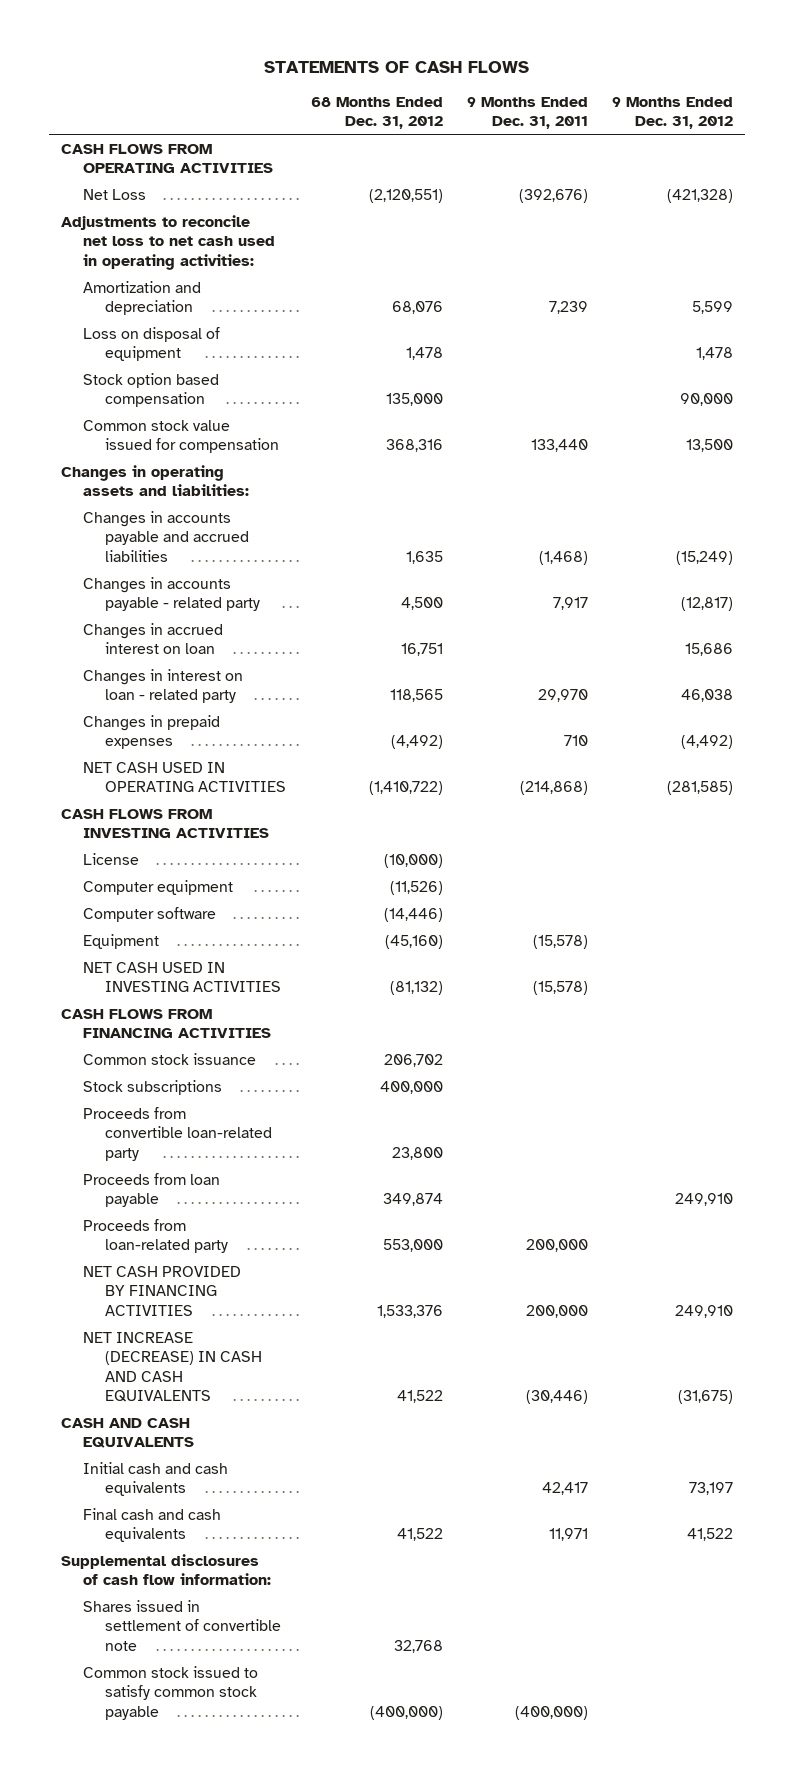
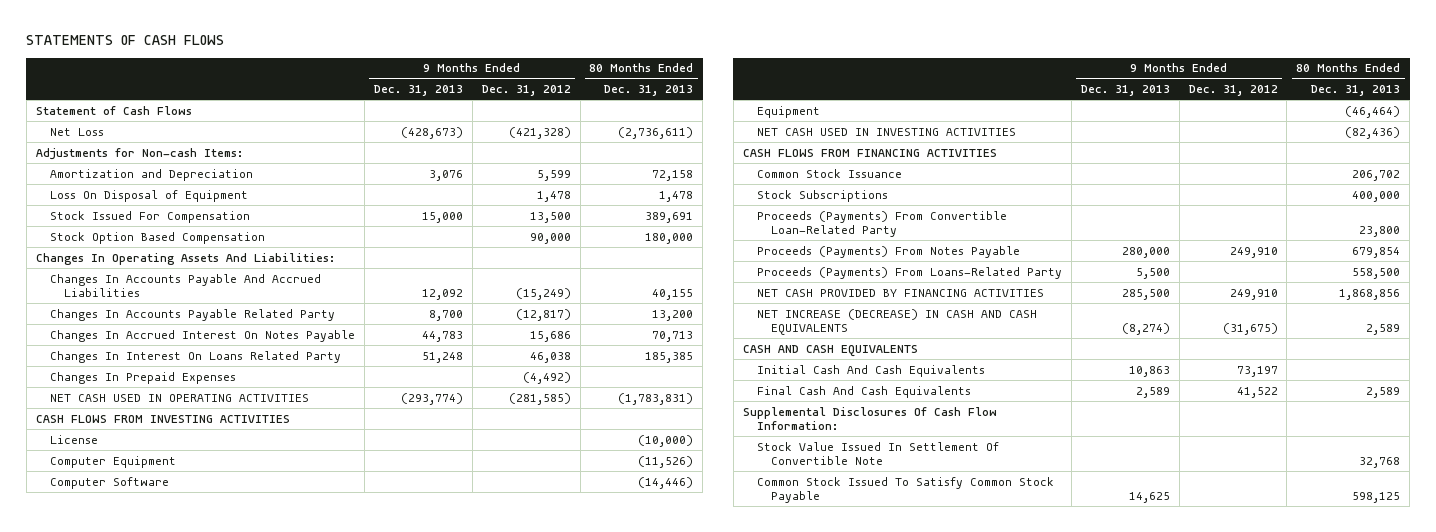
- | 68 Months Ended Dec. 31, 2012 | 9 Months Ended Dec. 31, 2011 | 9 Months Ended Dec. 31, 2012
+ | 9 Months Ended Dec. 31, 2013 | 9 Months Ended Dec. 31, 2012 | 80 Months Ended Dec. 31, 2013
- CASH FLOWS FROM OPERATING ACTIVITIES
+ Statement of Cash Flows
- Adjustments to reconcile net loss to net cash used in operating activities:
- Amortization and depreciation | 68,076 | 7,239 | 5,599
- Loss on disposal of equipment | 1,478 | | 1,478
- Stock option based compensation | 135,000 | | 90,000
- Common stock value issued for compensation | 368,316 | 133,440 | 13,500
- Changes in operating assets and liabilities:
- Changes in accounts payable and accrued liabilities | 1,635 | (1,468) | (15,249)
- Changes in accounts payable - related party | 4,500 | 7,917 | (12,817)
- Changes in accrued interest on loan | 16,751 | | 15,686
- Changes in interest on loan - related party | 118,565 | 29,970 | 46,038
- Changes in prepaid expenses | (4,492) | 710 | (4,492)
+ Adjustments for Non-cash Items:
+ Amortization and Depreciation | 3,076 | 5,599 | 72,158
+ Loss On Disposal of Equipment | | 1,478 | 1,478
+ Stock Issued For Compensation | 15,000 | 13,500 | 389,691
+ Stock Option Based Compensation | | 90,000 | 180,000
+ Changes In Operating Assets And Liabilities:
+ Changes In Accounts Payable And Accrued Liabilities | 12,092 | (15,249) | 40,155
+ Changes In Accounts Payable Related Party | 8,700 | (12,817) | 13,200
+ Changes In Accrued Interest On Notes Payable | 44,783 | 15,686 | 70,713
+ Changes In Interest On Loans Related Party | 51,248 | 46,038 | 185,385
+ Changes In Prepaid Expenses | | (4,492) |
- Computer equipment | (11,526) | |
- Computer software | (14,446) | |
+ Computer Equipment | | | (11,526)
+ Computer Software | | | (14,446)
- Common stock issuance | 206,702 | |
- Stock subscriptions | 400,000 | |
- Proceeds from convertible loan-related party | 23,800 | |
- Proceeds from loan payable | 349,874 | | 249,910
- Proceeds from loan-related party | 553,000 | 200,000 |
+ Common Stock Issuance | | | 206,702
+ Stock Subscriptions | | | 400,000
+ Proceeds (Payments) From Convertible Loan-Related Party | | | 23,800
+ Proceeds (Payments) From Notes Payable | 280,000 | 249,910 | 679,854
+ Proceeds (Payments) From Loans-Related Party | 5,500 | | 558,500
- Initial cash and cash equivalents | | 42,417 | 73,197
- Final cash and cash equivalents | 41,522 | 11,971 | 41,522
- Supplemental disclosures of cash flow information:
- Shares issued in settlement of convertible note | 32,768 | |
- Common stock issued to satisfy common stock payable | (400,000) | (400,000) |
+ Initial Cash And Cash Equivalents | 10,863 | 73,197 |
+ Final Cash And Cash Equivalents | 2,589 | 41,522 | 2,589
+ Supplemental Disclosures Of Cash Flow Information:
+ Stock Value Issued In Settlement Of Convertible Note | | | 32,768
+ Common Stock Issued To Satisfy Common Stock Payable | 14,625 | | 598,125

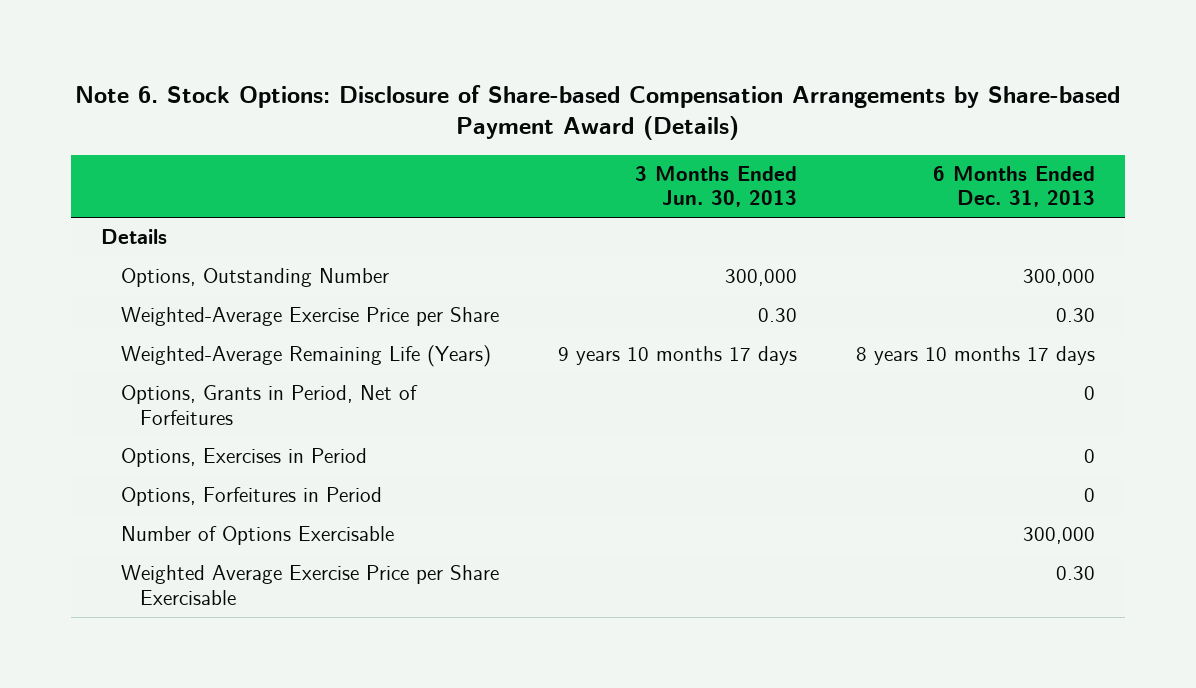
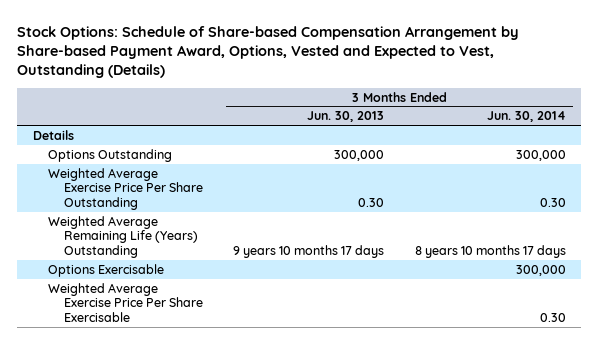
- Note 6. Stock Options: Disclosure of Share-based Compensation Arrangements by Share-based Payment Award (Details)
+ Stock Options: Schedule of Share-based Compensation Arrangement by Share-based Payment Award, Options, Vested and Expected to Vest, Outstanding (Details)
- | 3 Months Ended Jun. 30, 2013 | 6 Months Ended Dec. 31, 2013
+ | 3 Months Ended Jun. 30, 2013 | 3 Months Ended Jun. 30, 2014
- Options, Outstanding Number | 300,000 | 300,000
- Weighted-Average Exercise Price per Share | 0.30 | 0.30
- Weighted-Average Remaining Life (Years) | 9 years 10 months 17 days | 8 years 10 months 17 days
- Options, Grants in Period, Net of Forfeitures | | 0
- Options, Exercises in Period | | 0
- Options, Forfeitures in Period | | 0
- Number of Options Exercisable | | 300,000
- Weighted Average Exercise Price per Share Exercisable | | 0.30
+ Options Outstanding | 300,000 | 300,000
+ Weighted Average Exercise Price Per Share Outstanding | 0.30 | 0.30
+ Weighted Average Remaining Life (Years) Outstanding | 9 years 10 months 17 days | 8 years 10 months 17 days
+ Options Exercisable | | 300,000
+ Weighted Average Exercise Price Per Share Exercisable | | 0.30

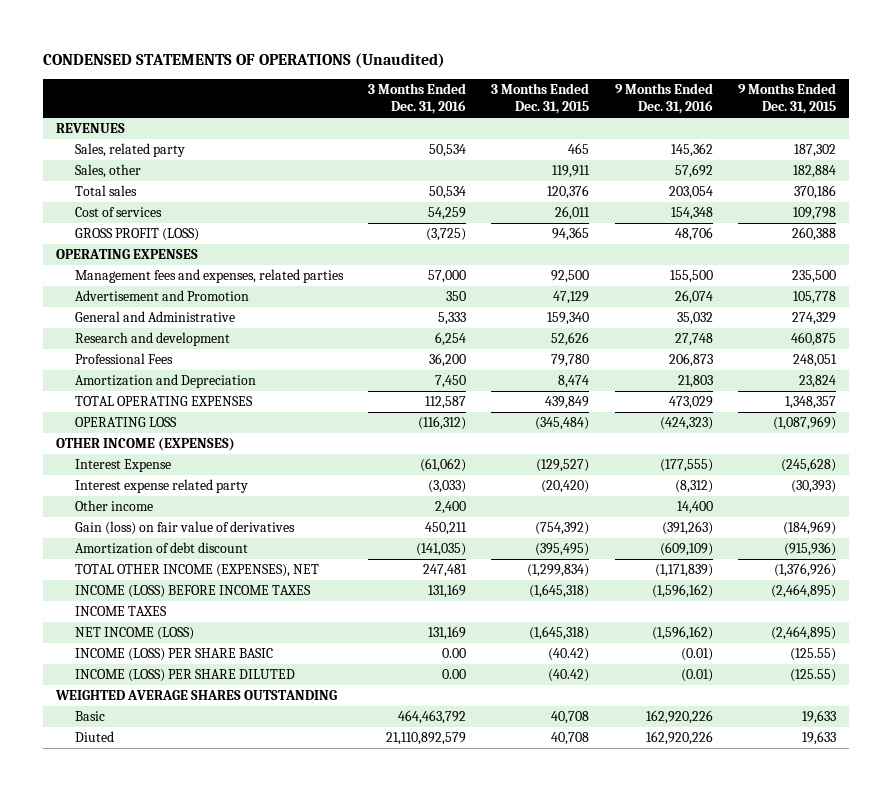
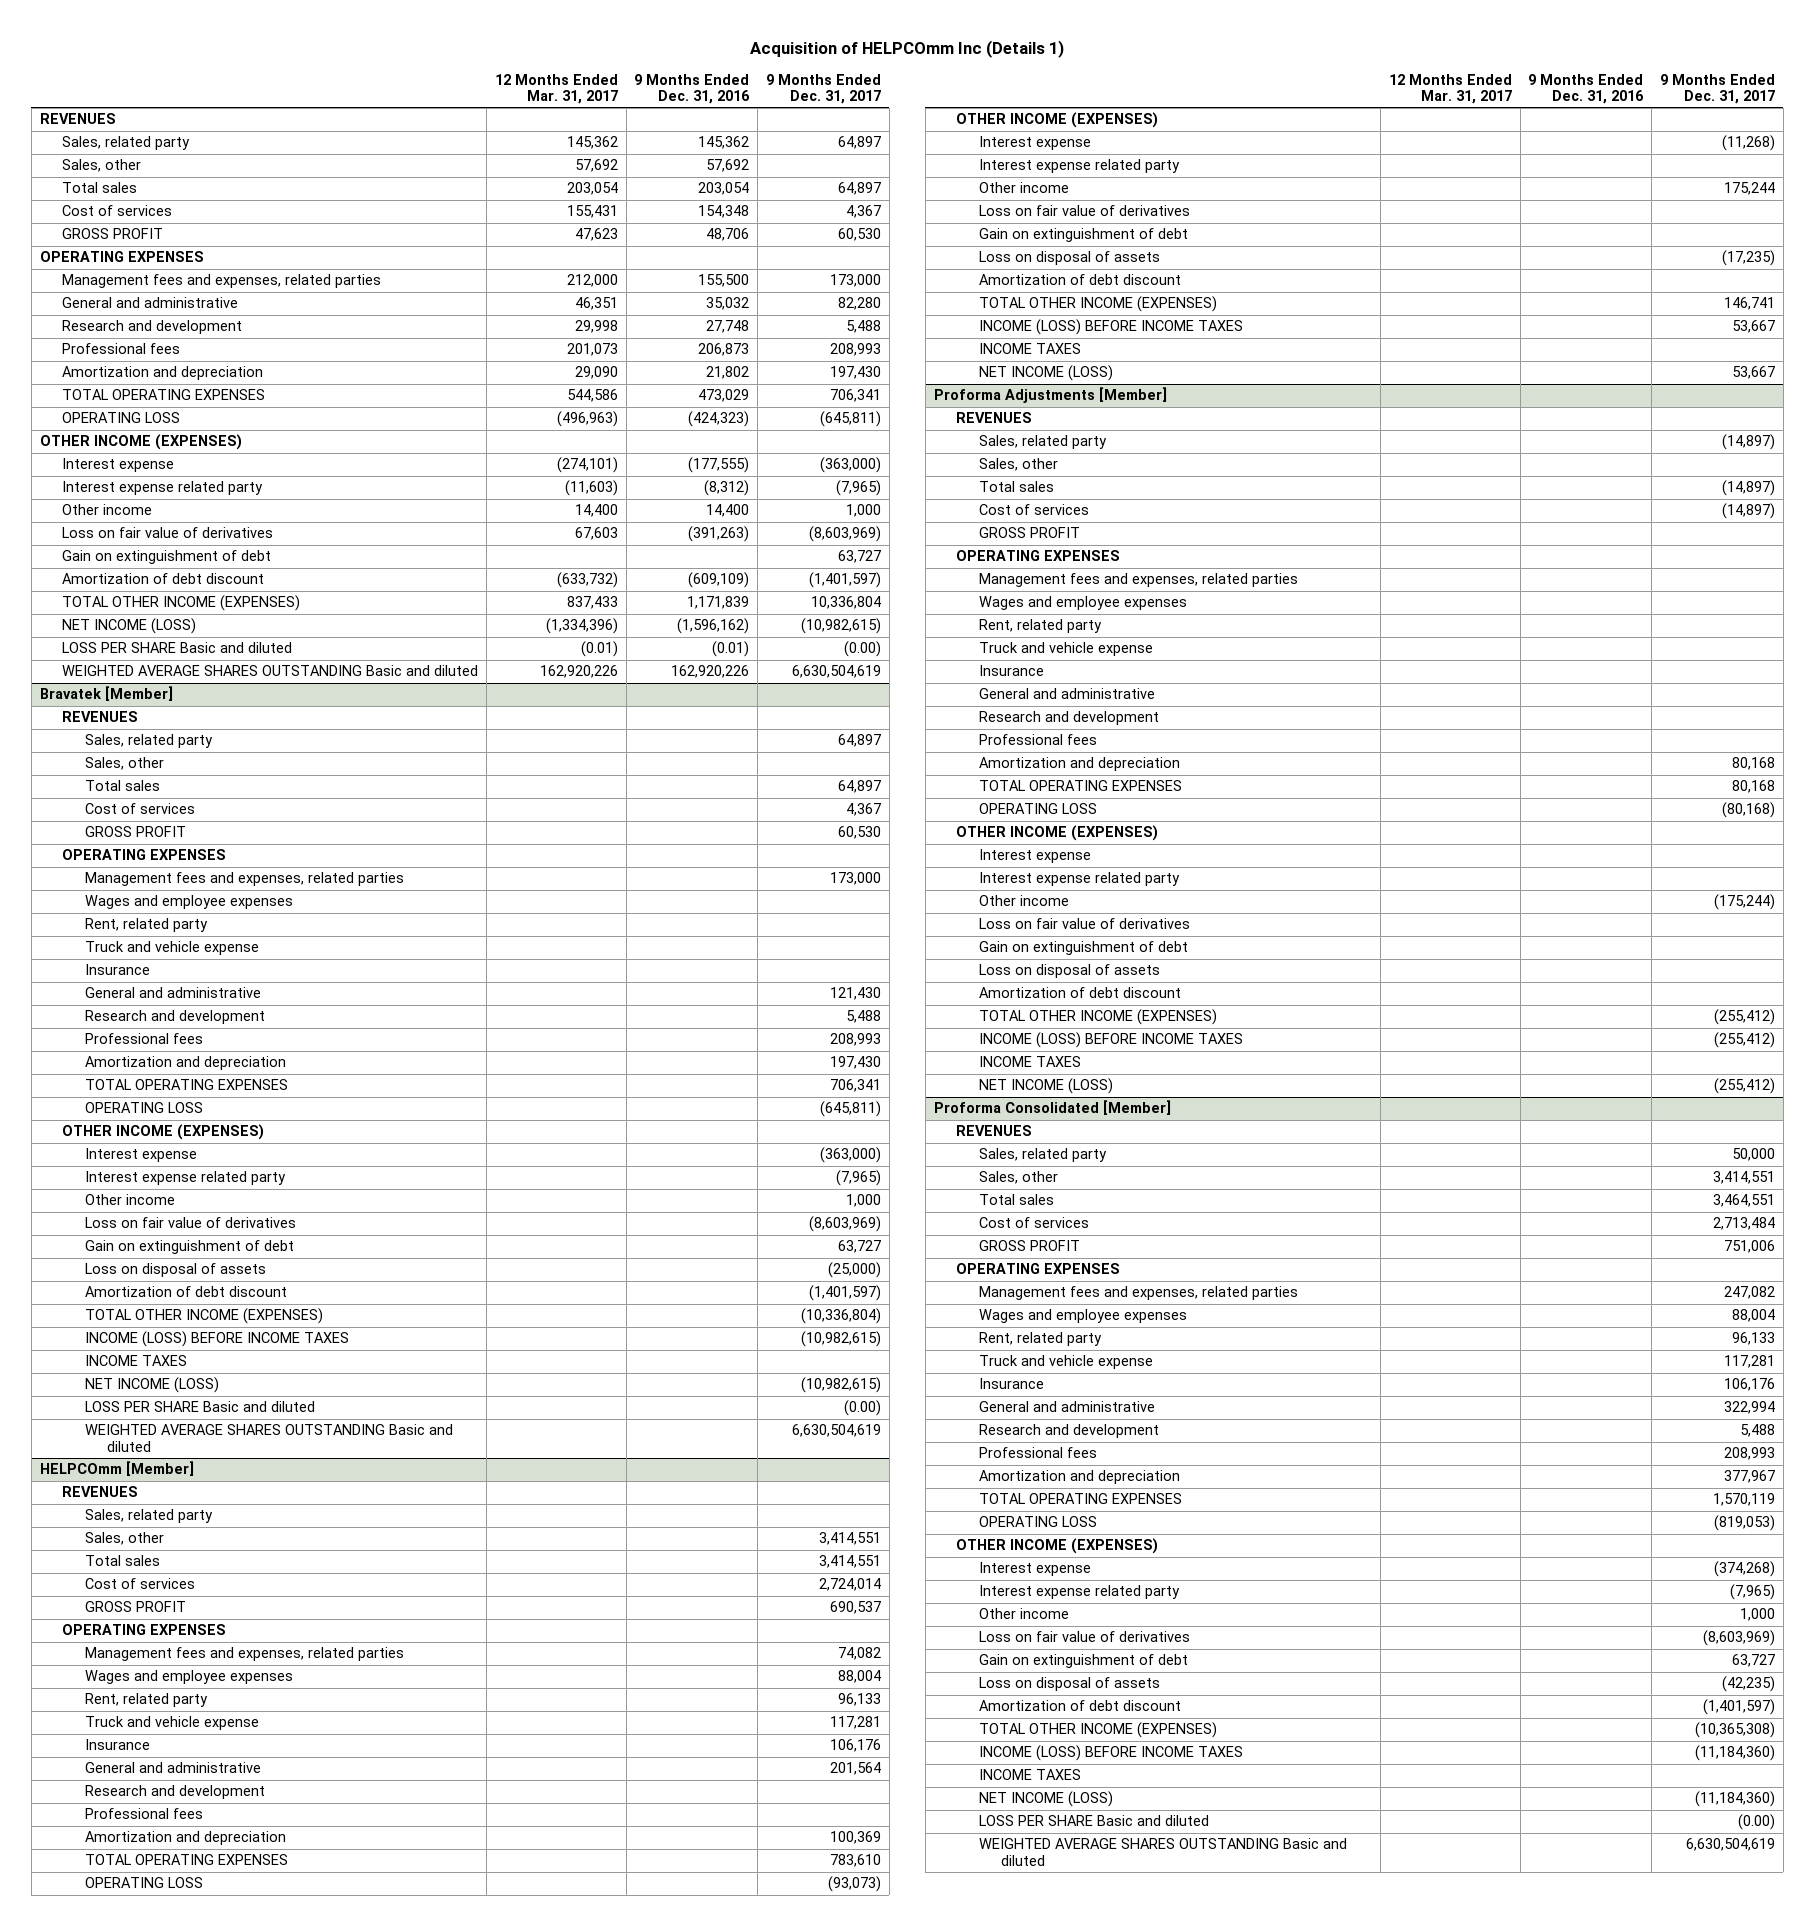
- CONDENSED STATEMENTS OF OPERATIONS (Unaudited)
+ Acquisition of HELPCOmm Inc (Details 1)
- | 3 Months Ended Dec. 31, 2016 | 3 Months Ended Dec. 31, 2015 | 9 Months Ended Dec. 31, 2016 | 9 Months Ended Dec. 31, 2015
+ | 12 Months Ended Mar. 31, 2017 | 9 Months Ended Dec. 31, 2016 | 9 Months Ended Dec. 31, 2017
- GROSS PROFIT (LOSS) | (3,725) | 94,365 | 48,706 | 260,388
+ GROSS PROFIT | 47,623 | 48,706 | 60,530
- Advertisement and Promotion | 350 | 47,129 | 26,074 | 105,778
- General and Administrative | 5,333 | 159,340 | 35,032 | 274,329
+ General and administrative | 46,351 | 35,032 | 82,280
- Professional Fees | 36,200 | 79,780 | 206,873 | 248,051
- Amortization and Depreciation | 7,450 | 8,474 | 21,803 | 23,824
+ Professional fees | 201,073 | 206,873 | 208,993
+ Amortization and depreciation | 29,090 | 21,802 | 197,430
- Interest Expense | (61,062) | (129,527) | (177,555) | (245,628)
+ Interest expense | (274,101) | (177,555) | (363,000)
- Gain (loss) on fair value of derivatives | 450,211 | (754,392) | (391,263) | (184,969)
+ Loss on fair value of derivatives | 67,603 | (391,263) | (8,603,969)
+ Gain on extinguishment of debt | | | 63,727
- TOTAL OTHER INCOME (EXPENSES), NET | 247,481 | (1,299,834) | (1,171,839) | (1,376,926)
- INCOME (LOSS) BEFORE INCOME TAXES | 131,169 | (1,645,318) | (1,596,162) | (2,464,895)
- INCOME TAXES
+ TOTAL OTHER INCOME (EXPENSES) | 837,433 | 1,171,839 | 10,336,804
- INCOME (LOSS) PER SHARE BASIC | 0.00 | (40.42) | (0.01) | (125.55)
- INCOME (LOSS) PER SHARE DILUTED | 0.00 | (40.42) | (0.01) | (125.55)
- WEIGHTED AVERAGE SHARES OUTSTANDING
- Basic | 464,463,792 | 40,708 | 162,920,226 | 19,633
- Diuted | 21,110,892,579 | 40,708 | 162,920,226 | 19,633
+ LOSS PER SHARE Basic and diluted | (0.01) | (0.01) | (0.00)
+ WEIGHTED AVERAGE SHARES OUTSTANDING Basic and diluted | 162,920,226 | 162,920,226 | 6,630,504,619
+ Bravatek [Member]
+ REVENUES
+ Sales, related party | | | 64,897
+ Sales, other
+ Total sales | | | 64,897
+ Cost of services | | | 4,367
+ GROSS PROFIT | | | 60,530
+ OPERATING EXPENSES
+ Management fees and expenses, related parties | | | 173,000
+ Wages and employee expenses
+ Rent, related party
+ Truck and vehicle expense
+ Insurance
+ General and administrative | | | 121,430
+ Research and development | | | 5,488
+ Professional fees | | | 208,993
+ Amortization and depreciation | | | 197,430
+ TOTAL OPERATING EXPENSES | | | 706,341
+ OPERATING LOSS | | | (645,811)
+ OTHER INCOME (EXPENSES)
+ Interest expense | | | (363,000)
+ Interest expense related party | | | (7,965)
+ Other income | | | 1,000
+ Loss on fair value of derivatives | | | (8,603,969)
+ Gain on extinguishment of debt | | | 63,727
+ Loss on disposal of assets | | | (25,000)
+ Amortization of debt discount | | | (1,401,597)
+ TOTAL OTHER INCOME (EXPENSES) | | | (10,336,804)
+ INCOME (LOSS) BEFORE INCOME TAXES | | | (10,982,615)
+ INCOME TAXES
+ NET INCOME (LOSS) | | | (10,982,615)
+ LOSS PER SHARE Basic and diluted | | | (0.00)
+ WEIGHTED AVERAGE SHARES OUTSTANDING Basic and diluted | | | 6,630,504,619
+ HELPCOmm [Member]
+ REVENUES
+ Sales, related party
+ Sales, other | | | 3,414,551
+ Total sales | | | 3,414,551
+ Cost of services | | | 2,724,014
+ GROSS PROFIT | | | 690,537
+ OPERATING EXPENSES
+ Management fees and expenses, related parties | | | 74,082
+ Wages and employee expenses | | | 88,004
+ Rent, related party | | | 96,133
+ Truck and vehicle expense | | | 117,281
+ Insurance | | | 106,176
+ General and administrative | | | 201,564
+ Research and development
+ Professional fees
+ Amortization and depreciation | | | 100,369
+ TOTAL OPERATING EXPENSES | | | 783,610
+ OPERATING LOSS | | | (93,073)
+ OTHER INCOME (EXPENSES)
+ Interest expense | | | (11,268)
+ Interest expense related party
+ Other income | | | 175,244
+ Loss on fair value of derivatives
+ Gain on extinguishment of debt
+ Loss on disposal of assets | | | (17,235)
+ Amortization of debt discount
+ TOTAL OTHER INCOME (EXPENSES) | | | 146,741
+ INCOME (LOSS) BEFORE INCOME TAXES | | | 53,667
+ INCOME TAXES
+ NET INCOME (LOSS) | | | 53,667
+ Proforma Adjustments [Member]
+ REVENUES
+ Sales, related party | | | (14,897)
+ Sales, other
+ Total sales | | | (14,897)
+ Cost of services | | | (14,897)
+ GROSS PROFIT
+ OPERATING EXPENSES
+ Management fees and expenses, related parties
+ Wages and employee expenses
+ Rent, related party
+ Truck and vehicle expense
+ Insurance
+ General and administrative
+ Research and development
+ Professional fees
+ Amortization and depreciation | | | 80,168
+ TOTAL OPERATING EXPENSES | | | 80,168
+ OPERATING LOSS | | | (80,168)
+ OTHER INCOME (EXPENSES)
+ Interest expense
+ Interest expense related party
+ Other income | | | (175,244)
+ Loss on fair value of derivatives
+ Gain on extinguishment of debt
+ Loss on disposal of assets
+ Amortization of debt discount
+ TOTAL OTHER INCOME (EXPENSES) | | | (255,412)
+ INCOME (LOSS) BEFORE INCOME TAXES | | | (255,412)
+ INCOME TAXES
+ NET INCOME (LOSS) | | | (255,412)
+ Proforma Consolidated [Member]
+ REVENUES
+ Sales, related party | | | 50,000
+ Sales, other | | | 3,414,551
+ Total sales | | | 3,464,551
+ Cost of services | | | 2,713,484
+ GROSS PROFIT | | | 751,006
+ OPERATING EXPENSES
+ Management fees and expenses, related parties | | | 247,082
+ Wages and employee expenses | | | 88,004
+ Rent, related party | | | 96,133
+ Truck and vehicle expense | | | 117,281
+ Insurance | | | 106,176
+ General and administrative | | | 322,994
+ Research and development | | | 5,488
+ Professional fees | | | 208,993
+ Amortization and depreciation | | | 377,967
+ TOTAL OPERATING EXPENSES | | | 1,570,119
+ OPERATING LOSS | | | (819,053)
+ OTHER INCOME (EXPENSES)
+ Interest expense | | | (374,268)
+ Interest expense related party | | | (7,965)
+ Other income | | | 1,000
+ Loss on fair value of derivatives | | | (8,603,969)
+ Gain on extinguishment of debt | | | 63,727
+ Loss on disposal of assets | | | (42,235)
+ Amortization of debt discount | | | (1,401,597)
+ TOTAL OTHER INCOME (EXPENSES) | | | (10,365,308)
+ INCOME (LOSS) BEFORE INCOME TAXES | | | (11,184,360)
+ INCOME TAXES
+ NET INCOME (LOSS) | | | (11,184,360)
+ LOSS PER SHARE Basic and diluted | | | (0.00)
+ WEIGHTED AVERAGE SHARES OUTSTANDING Basic and diluted | | | 6,630,504,619

